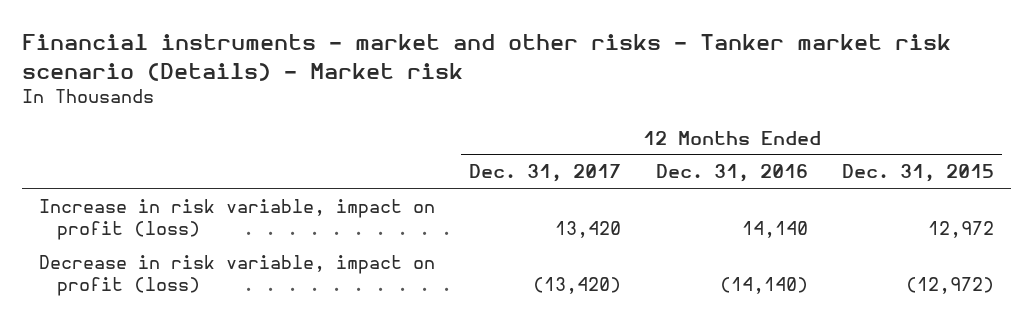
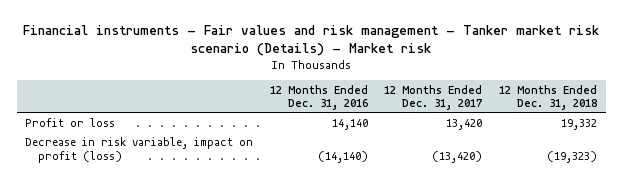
- Financial instruments - market and other risks - Tanker market risk scenario (Details) - Market risk
+ Financial instruments - Fair values and risk management - Tanker market risk scenario (Details) - Market risk
- | 12 Months Ended Dec. 31, 2017 | 12 Months Ended Dec. 31, 2016 | 12 Months Ended Dec. 31, 2015
+ | 12 Months Ended Dec. 31, 2016 | 12 Months Ended Dec. 31, 2017 | 12 Months Ended Dec. 31, 2018
- Increase in risk variable, impact on profit (loss) | 13,420 | 14,140 | 12,972
+ Profit or loss | 14,140 | 13,420 | 19,332

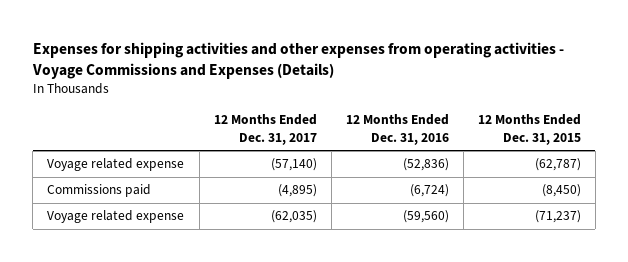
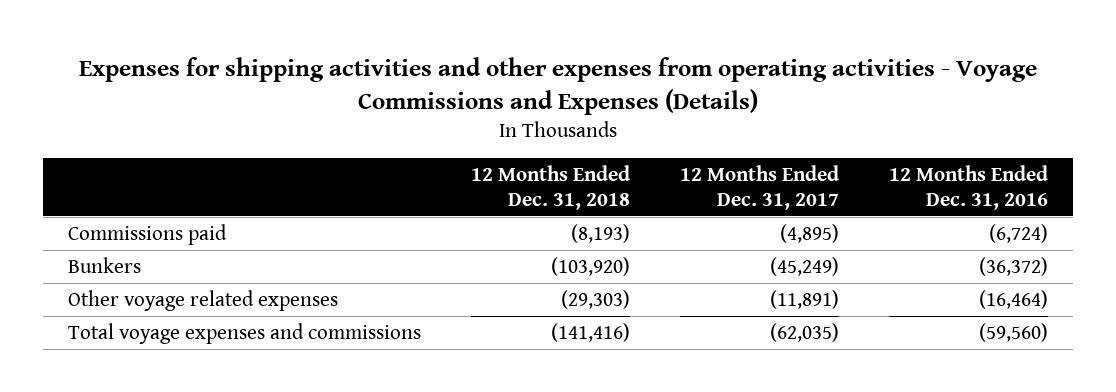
- | 12 Months Ended Dec. 31, 2017 | 12 Months Ended Dec. 31, 2016 | 12 Months Ended Dec. 31, 2015
+ | 12 Months Ended Dec. 31, 2018 | 12 Months Ended Dec. 31, 2017 | 12 Months Ended Dec. 31, 2016
- Voyage related expense | (57,140) | (52,836) | (62,787)
- Voyage related expense | (62,035) | (59,560) | (71,237)
+ Bunkers | (103,920) | (45,249) | (36,372)
+ Other voyage related expenses | (29,303) | (11,891) | (16,464)
+ Total voyage expenses and commissions | (141,416) | (62,035) | (59,560)

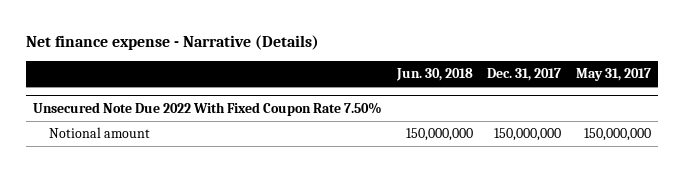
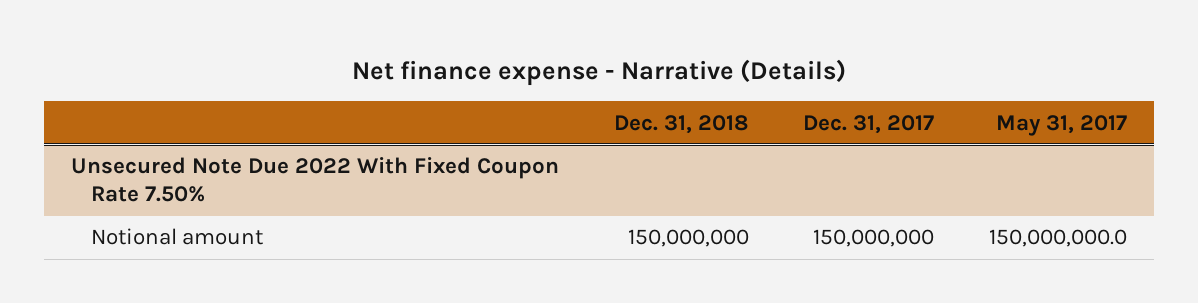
- | Jun. 30, 2018 | Dec. 31, 2017 | May 31, 2017
+ | Dec. 31, 2018 | Dec. 31, 2017 | May 31, 2017
@ Unsecured Note Due 2022 With Fixed Coupon Rate 7.50%
- Notional amount | 150,000,000 | 150,000,000 | 150,000,000
+ Notional amount | 150,000,000 | 150,000,000 | 150,000,000.0

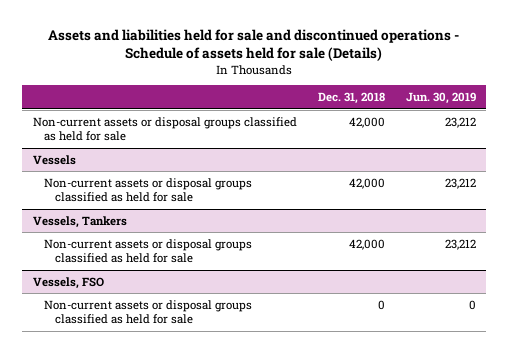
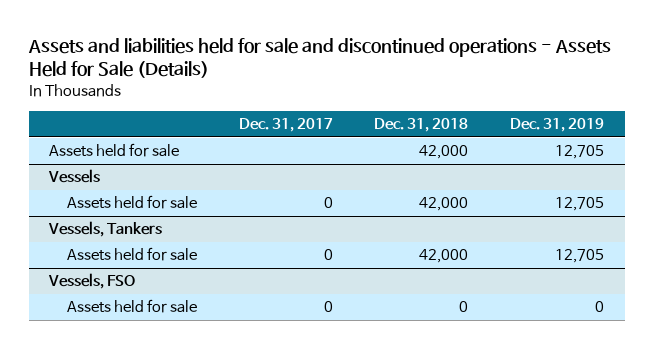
- Assets and liabilities held for sale and discontinued operations - Schedule of assets held for sale (Details)
+ Assets and liabilities held for sale and discontinued operations - Assets Held for Sale (Details)
- | Dec. 31, 2018 | Jun. 30, 2019
+ | Dec. 31, 2017 | Dec. 31, 2018 | Dec. 31, 2019
- Non-current assets or disposal groups classified as held for sale | 42,000 | 23,212
+ Assets held for sale | | 42,000 | 12,705
@ Vessels
- Non-current assets or disposal groups classified as held for sale | 42,000 | 23,212
+ Assets held for sale | 0 | 42,000 | 12,705
@ Vessels, Tankers
- Non-current assets or disposal groups classified as held for sale | 42,000 | 23,212
+ Assets held for sale | 0 | 42,000 | 12,705
@ Vessels, FSO
- Non-current assets or disposal groups classified as held for sale | 0 | 0
+ Assets held for sale | 0 | 0 | 0

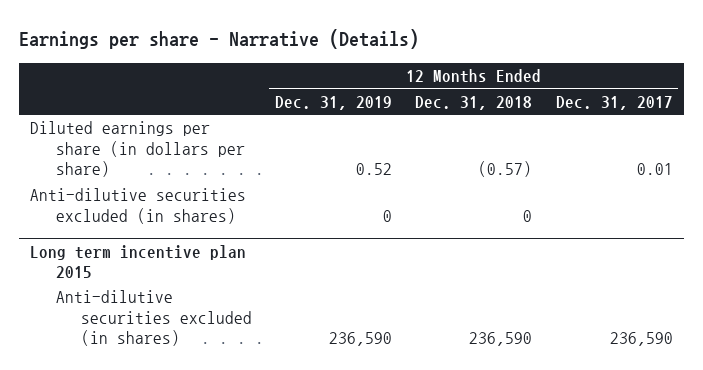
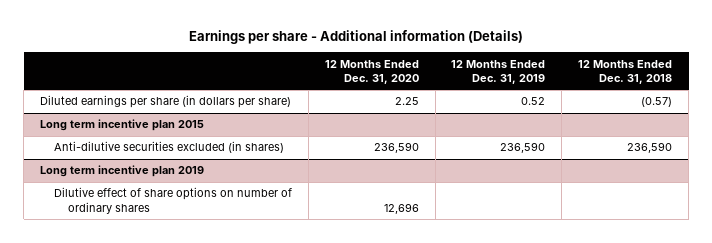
- Earnings per share - Narrative (Details)
+ Earnings per share - Additional information (Details)
- | 12 Months Ended Dec. 31, 2019 | 12 Months Ended Dec. 31, 2018 | 12 Months Ended Dec. 31, 2017
+ | 12 Months Ended Dec. 31, 2020 | 12 Months Ended Dec. 31, 2019 | 12 Months Ended Dec. 31, 2018
- Anti-dilutive securities excluded (in shares) | 0 | 0 |
+ Long term incentive plan 2019
+ Dilutive effect of share options on number of ordinary shares | 12,696 | |

